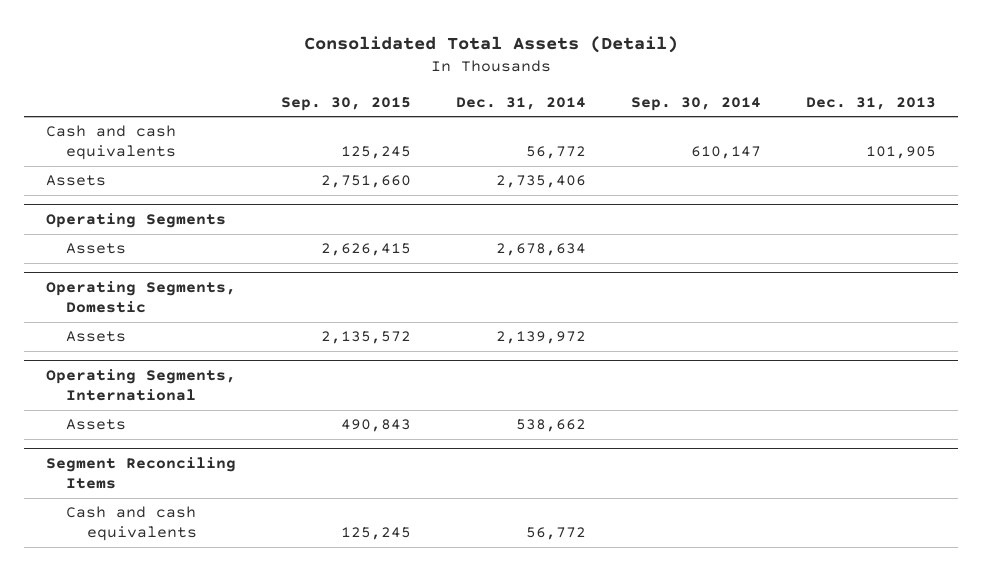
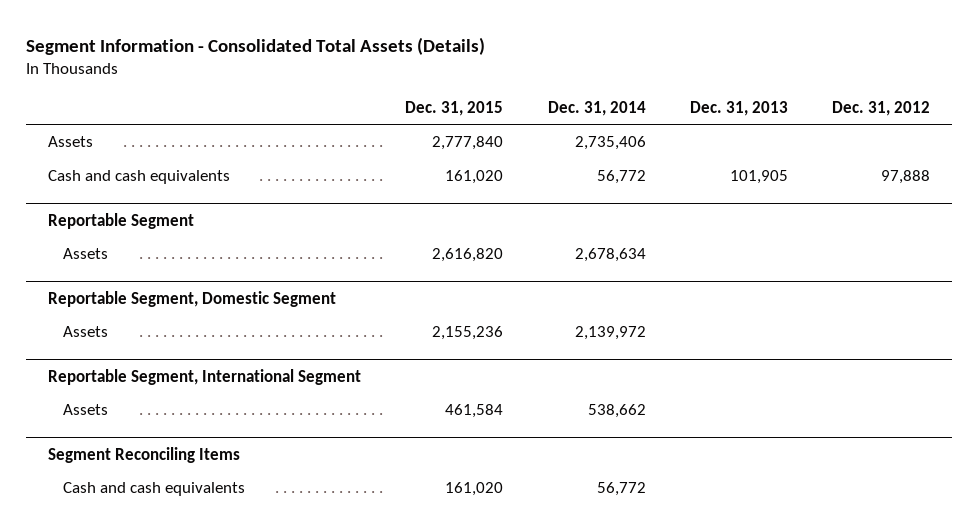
- Consolidated Total Assets (Detail)
+ Segment Information - Consolidated Total Assets (Details)
- | Sep. 30, 2015 | Dec. 31, 2014 | Sep. 30, 2014 | Dec. 31, 2013
+ | Dec. 31, 2015 | Dec. 31, 2014 | Dec. 31, 2013 | Dec. 31, 2012
- Operating Segments
moved down: Cash and cash equivalents | 161,020 | 56,772 | 101,905 | 97,888
+ Reportable Segment
- Operating Segments, Domestic
+ Reportable Segment, Domestic Segment
- Operating Segments, International
+ Reportable Segment, International Segment

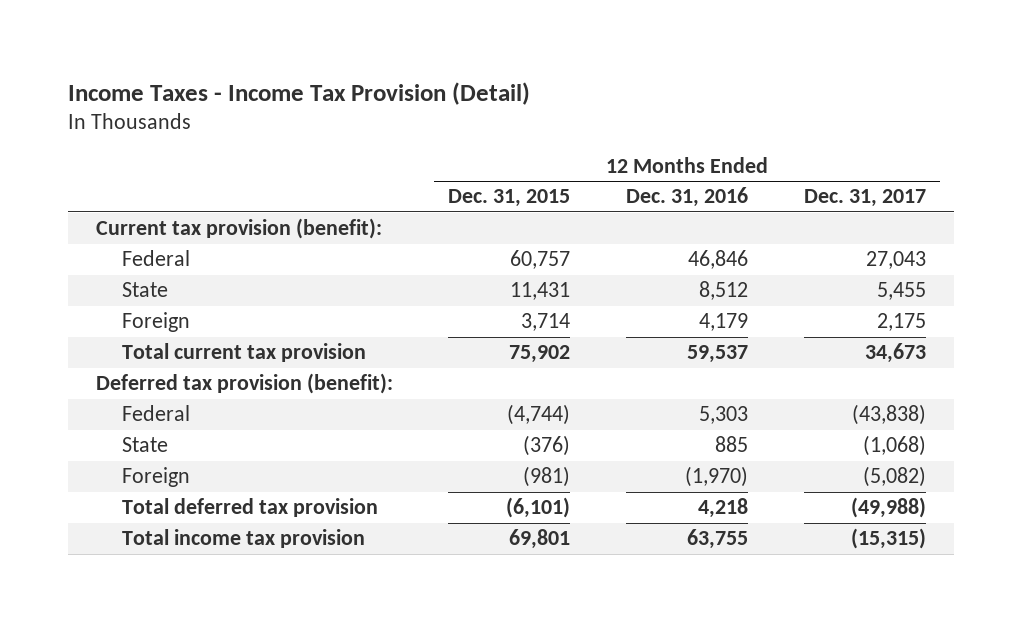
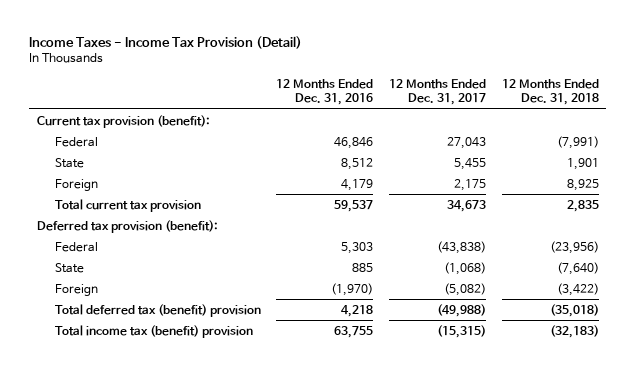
- | 12 Months Ended Dec. 31, 2015 | 12 Months Ended Dec. 31, 2016 | 12 Months Ended Dec. 31, 2017
+ | 12 Months Ended Dec. 31, 2016 | 12 Months Ended Dec. 31, 2017 | 12 Months Ended Dec. 31, 2018
- Total deferred tax provision | (6,101) | 4,218 | (49,988)
- Total income tax provision | 69,801 | 63,755 | (15,315)
+ Total deferred tax (benefit) provision | 4,218 | (49,988) | (35,018)
+ Total income tax (benefit) provision | 63,755 | (15,315) | (32,183)

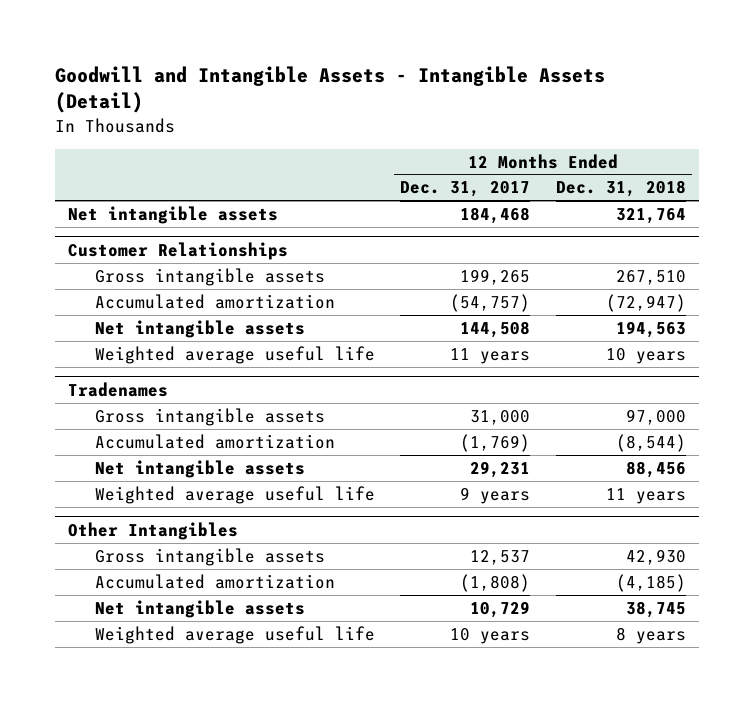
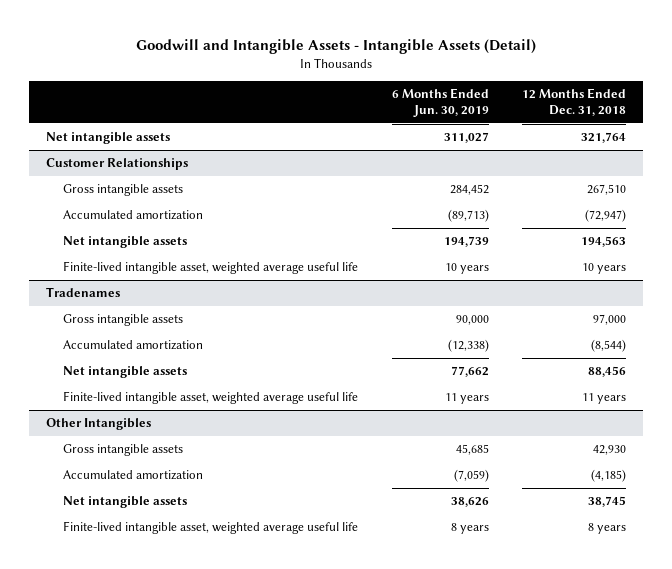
- | 12 Months Ended Dec. 31, 2017 | 12 Months Ended Dec. 31, 2018
+ | 6 Months Ended Jun. 30, 2019 | 12 Months Ended Dec. 31, 2018
@ Customer Relationships
- Weighted average useful life | 11 years | 10 years
+ Finite-lived intangible asset, weighted average useful life | 10 years | 10 years
@ Tradenames
- Weighted average useful life | 9 years | 11 years
+ Finite-lived intangible asset, weighted average useful life | 11 years | 11 years
@ Other Intangibles
- Weighted average useful life | 10 years | 8 years
+ Finite-lived intangible asset, weighted average useful life | 8 years | 8 years

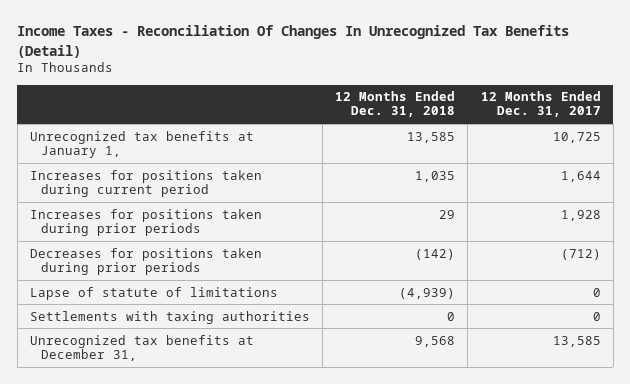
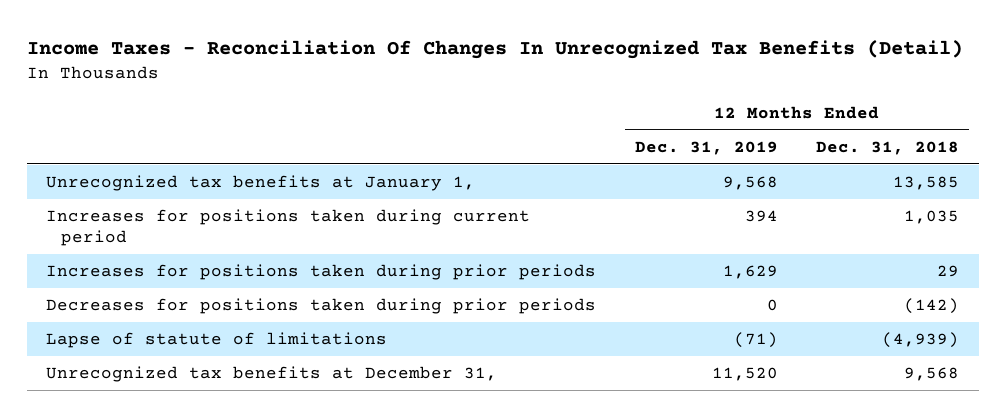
- | 12 Months Ended Dec. 31, 2018 | 12 Months Ended Dec. 31, 2017
+ | 12 Months Ended Dec. 31, 2019 | 12 Months Ended Dec. 31, 2018
- Settlements with taxing authorities | 0 | 0

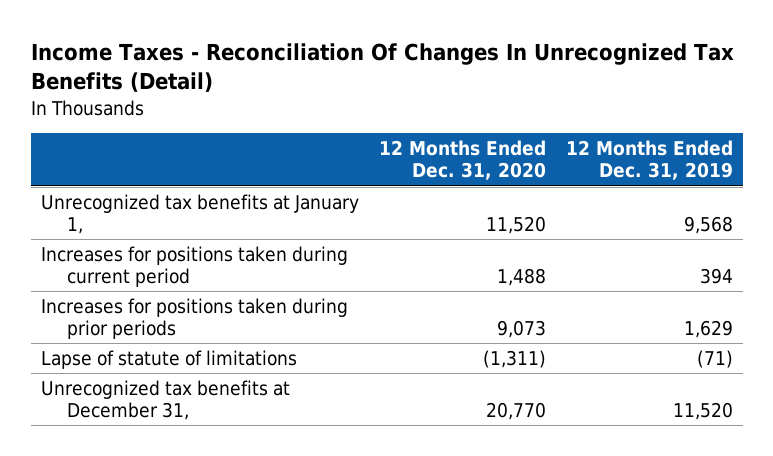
- | 12 Months Ended Dec. 31, 2019 | 12 Months Ended Dec. 31, 2018
+ | 12 Months Ended Dec. 31, 2020 | 12 Months Ended Dec. 31, 2019
- Decreases for positions taken during prior periods | 0 | (142)

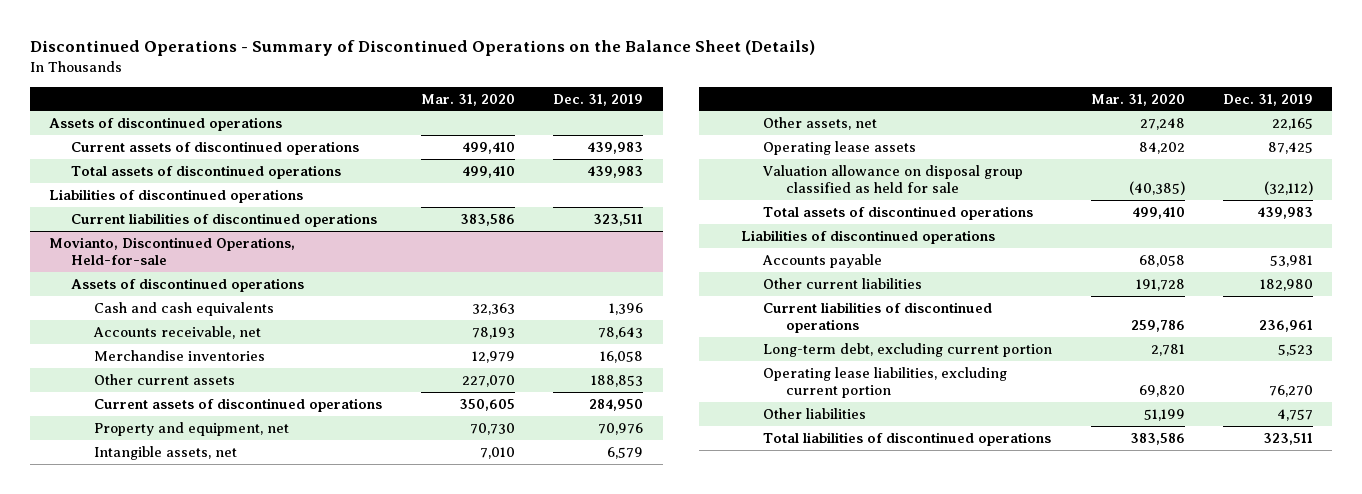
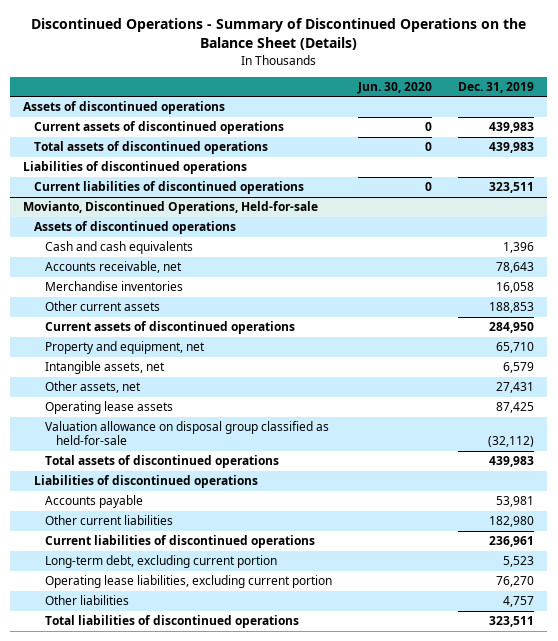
- | Mar. 31, 2020 | Dec. 31, 2019
+ | Jun. 30, 2020 | Dec. 31, 2019
@ Movianto, Discontinued Operations, Held-for-sale
- Property and equipment, net | 70,730 | 70,976
+ Property and equipment, net | | 65,710
- Other assets, net | 27,248 | 22,165
+ Other assets, net | | 27,431
- Valuation allowance on disposal group classified as held for sale | (40,385) | (32,112)
+ Valuation allowance on disposal group classified as held-for-sale | | (32,112)

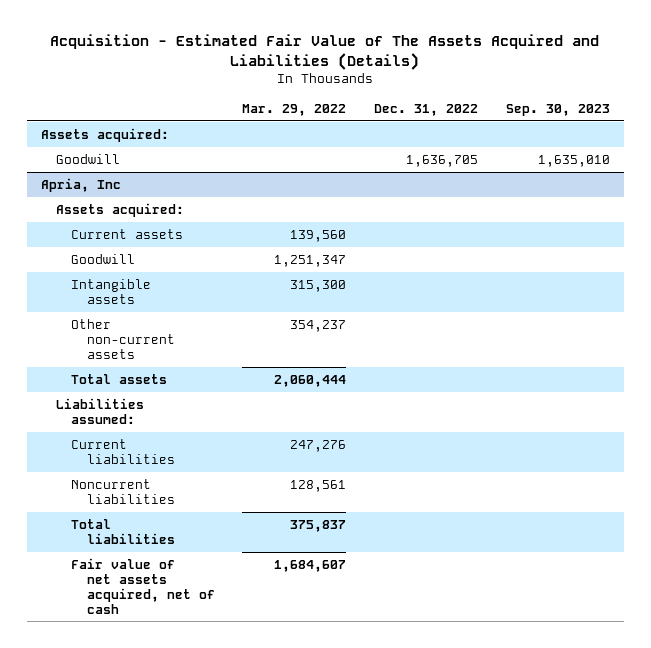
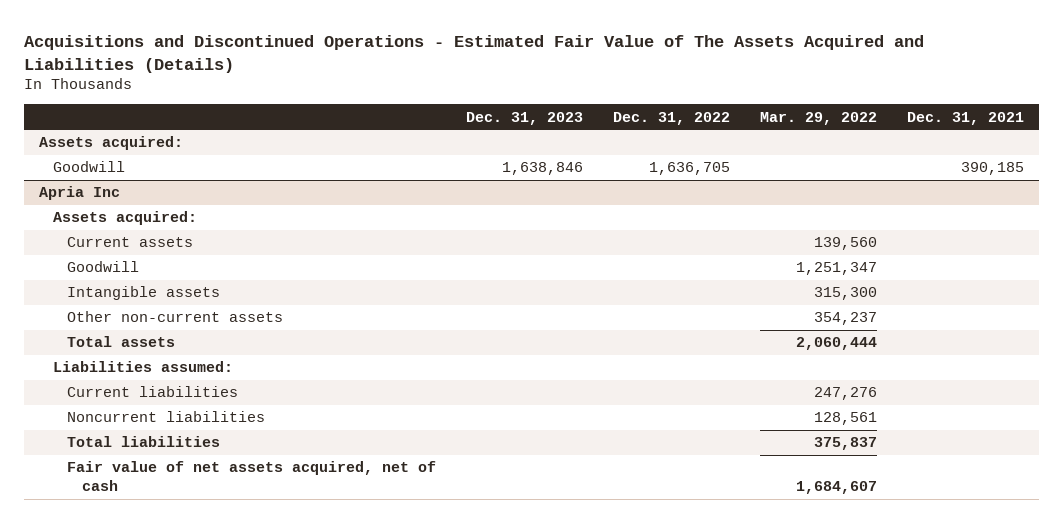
- Acquisition - Estimated Fair Value of The Assets Acquired and Liabilities (Details)
+ Acquisitions and Discontinued Operations - Estimated Fair Value of The Assets Acquired and Liabilities (Details)
- | Mar. 29, 2022 | Dec. 31, 2022 | Sep. 30, 2023
+ | Dec. 31, 2023 | Dec. 31, 2022 | Mar. 29, 2022 | Dec. 31, 2021
- Apria, Inc
+ Apria Inc

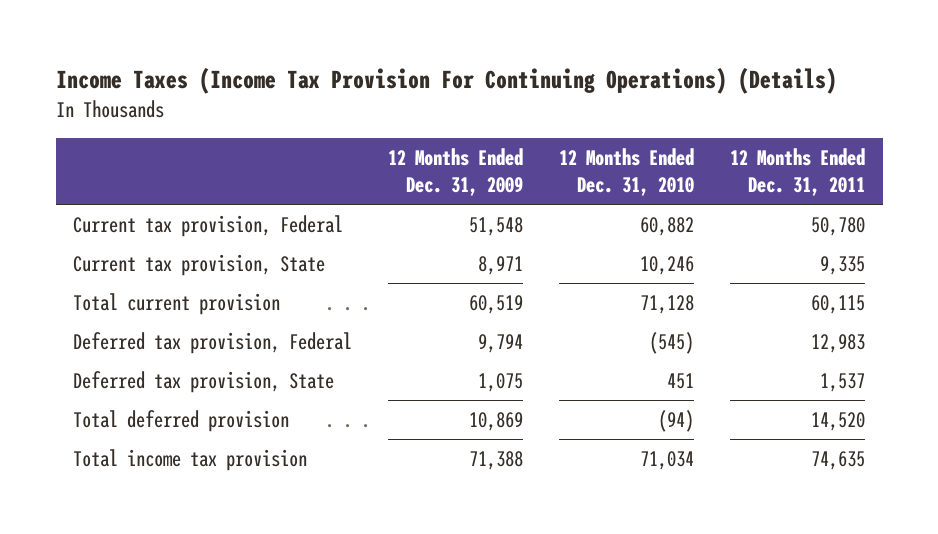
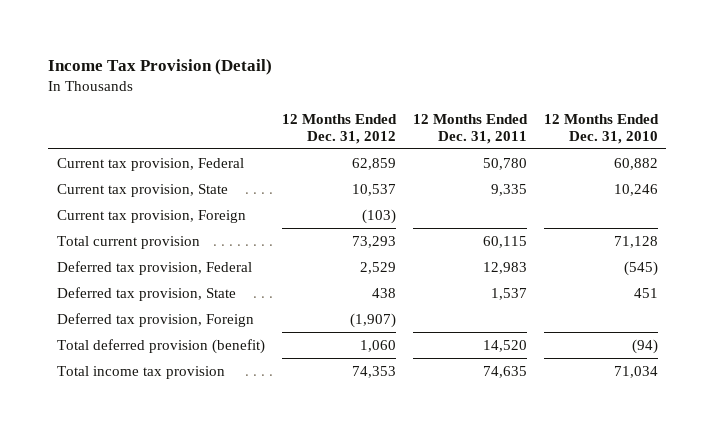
- Income Taxes (Income Tax Provision For Continuing Operations) (Details)
+ Income Tax Provision (Detail)
- | 12 Months Ended Dec. 31, 2009 | 12 Months Ended Dec. 31, 2010 | 12 Months Ended Dec. 31, 2011
+ | 12 Months Ended Dec. 31, 2012 | 12 Months Ended Dec. 31, 2011 | 12 Months Ended Dec. 31, 2010
+ Current tax provision, Foreign | (103) | |
- Total deferred provision | 10,869 | (94) | 14,520
+ Deferred tax provision, Foreign | (1,907) | |
+ Total deferred provision (benefit) | 1,060 | 14,520 | (94)

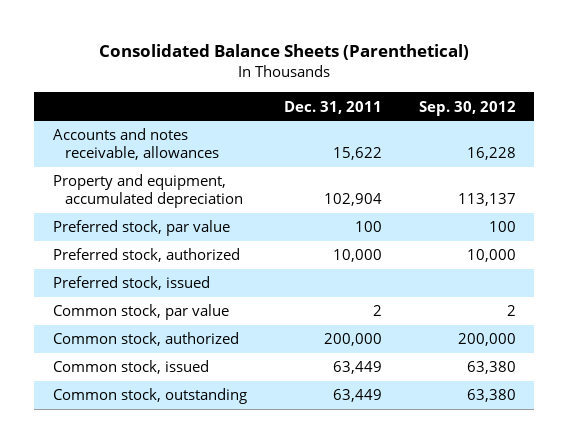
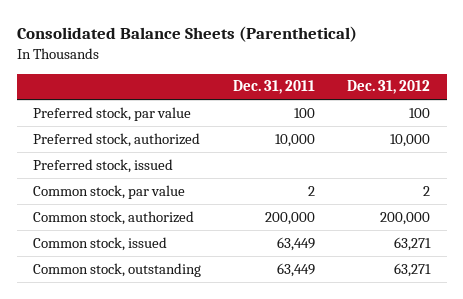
- | Dec. 31, 2011 | Sep. 30, 2012
+ | Dec. 31, 2011 | Dec. 31, 2012
- Accounts and notes receivable, allowances | 15,622 | 16,228
- Property and equipment, accumulated depreciation | 102,904 | 113,137

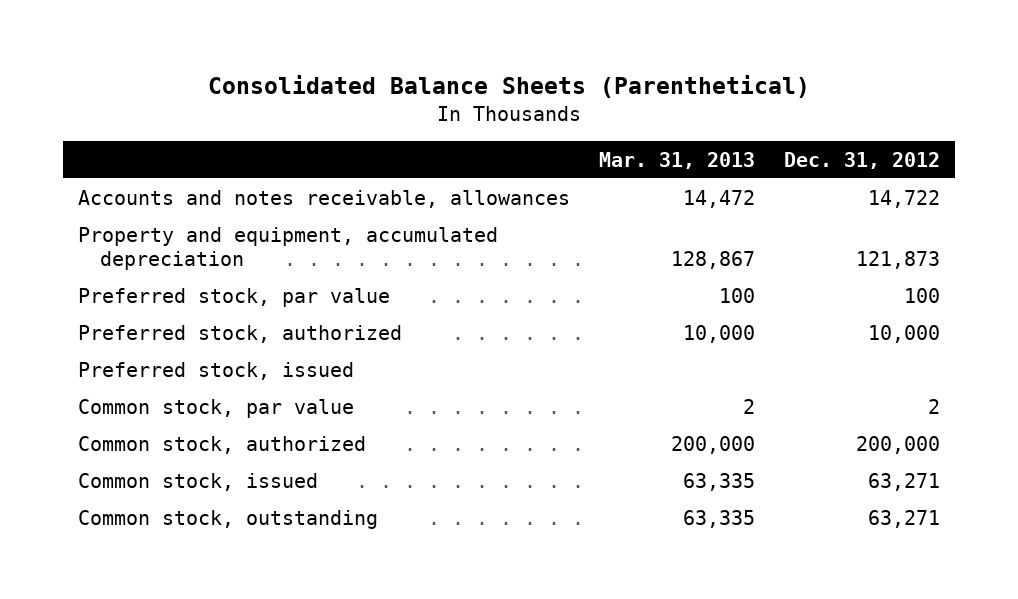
- | Dec. 31, 2011 | Dec. 31, 2012
+ | Mar. 31, 2013 | Dec. 31, 2012
+ Accounts and notes receivable, allowances | 14,472 | 14,722
+ Property and equipment, accumulated depreciation | 128,867 | 121,873

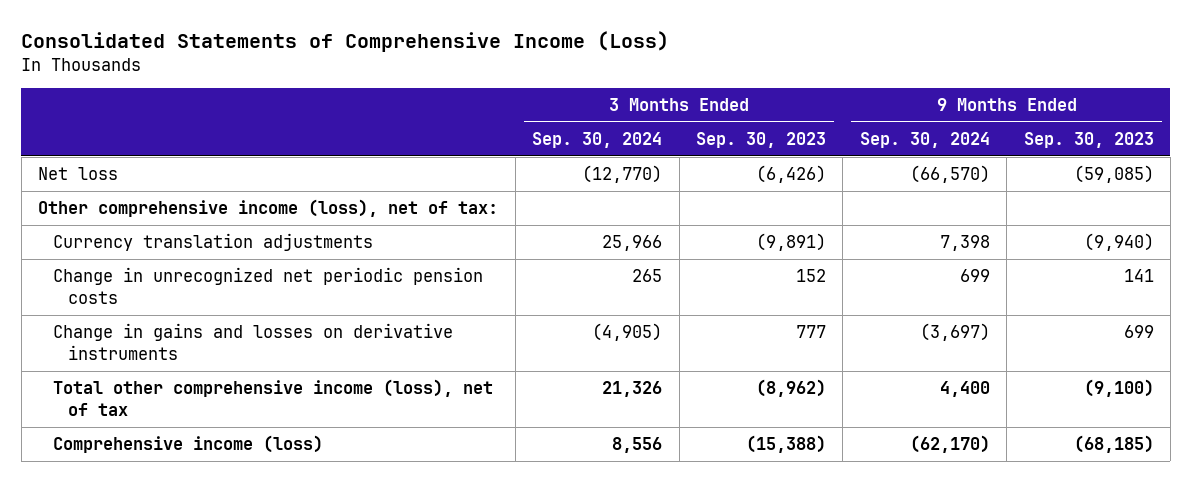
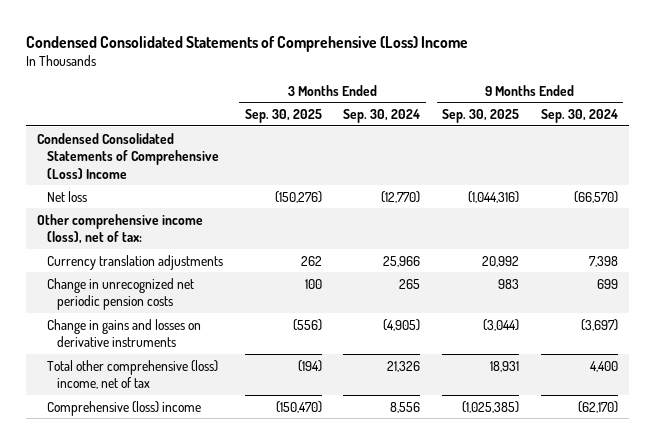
- Consolidated Statements of Comprehensive Income (Loss)
+ Condensed Consolidated Statements of Comprehensive (Loss) Income
- | 3 Months Ended Sep. 30, 2024 | 3 Months Ended Sep. 30, 2023 | 9 Months Ended Sep. 30, 2024 | 9 Months Ended Sep. 30, 2023
+ | 3 Months Ended Sep. 30, 2025 | 3 Months Ended Sep. 30, 2024 | 9 Months Ended Sep. 30, 2025 | 9 Months Ended Sep. 30, 2024
+ Condensed Consolidated Statements of Comprehensive (Loss) Income
- Total other comprehensive income (loss), net of tax | 21,326 | (8,962) | 4,400 | (9,100)
- Comprehensive income (loss) | 8,556 | (15,388) | (62,170) | (68,185)
+ Total other comprehensive (loss) income, net of tax | (194) | 21,326 | 18,931 | 4,400
+ Comprehensive (loss) income | (150,470) | 8,556 | (1,025,385) | (62,170)

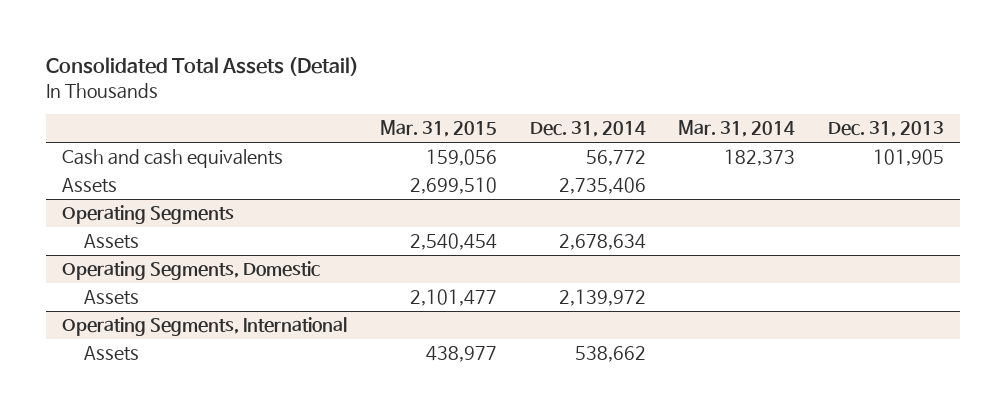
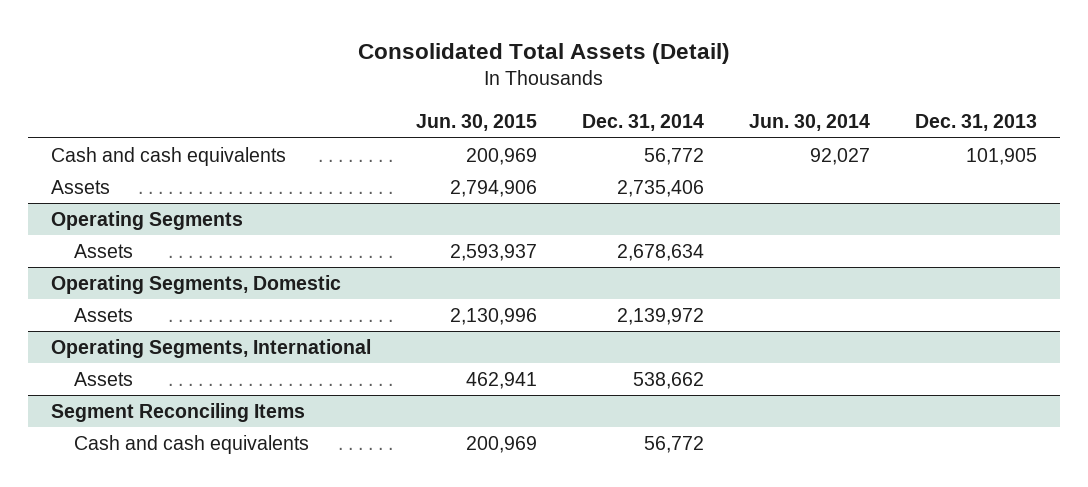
- | Mar. 31, 2015 | Dec. 31, 2014 | Mar. 31, 2014 | Dec. 31, 2013
+ | Jun. 30, 2015 | Dec. 31, 2014 | Jun. 30, 2014 | Dec. 31, 2013
+ Segment Reconciling Items
+ Cash and cash equivalents | 200,969 | 56,772 | |

